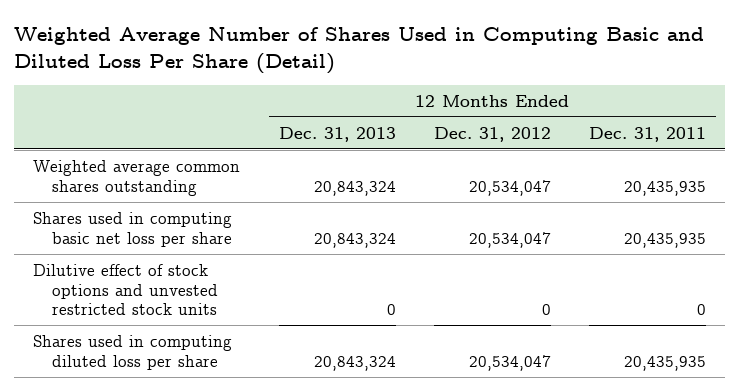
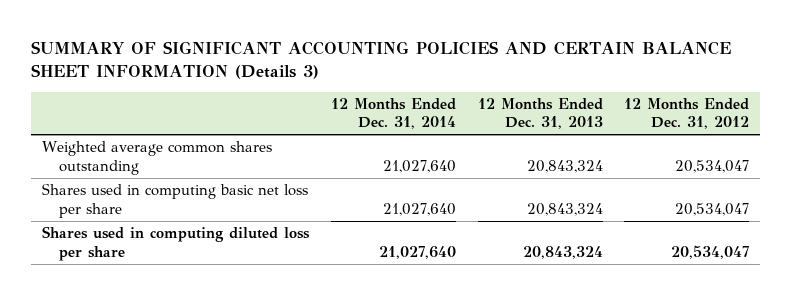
- Weighted Average Number of Shares Used in Computing Basic and Diluted Loss Per Share (Detail)
+ SUMMARY OF SIGNIFICANT ACCOUNTING POLICIES AND CERTAIN BALANCE SHEET INFORMATION (Details 3)
- | 12 Months Ended Dec. 31, 2013 | 12 Months Ended Dec. 31, 2012 | 12 Months Ended Dec. 31, 2011
+ | 12 Months Ended Dec. 31, 2014 | 12 Months Ended Dec. 31, 2013 | 12 Months Ended Dec. 31, 2012
- Dilutive effect of stock options and unvested restricted stock units | 0 | 0 | 0

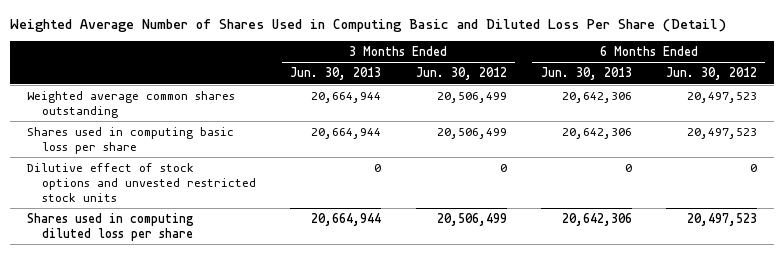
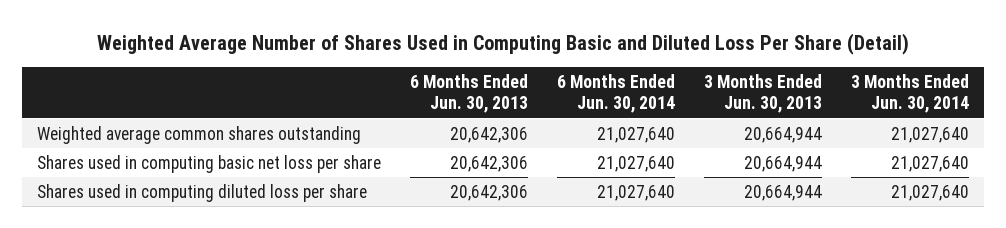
- | 3 Months Ended Jun. 30, 2013 | 3 Months Ended Jun. 30, 2012 | 6 Months Ended Jun. 30, 2013 | 6 Months Ended Jun. 30, 2012
+ | 6 Months Ended Jun. 30, 2013 | 6 Months Ended Jun. 30, 2014 | 3 Months Ended Jun. 30, 2013 | 3 Months Ended Jun. 30, 2014
- Shares used in computing basic loss per share | 20,664,944 | 20,506,499 | 20,642,306 | 20,497,523
- Dilutive effect of stock options and unvested restricted stock units | 0 | 0 | 0 | 0
+ Shares used in computing basic net loss per share | 20,642,306 | 21,027,640 | 20,664,944 | 21,027,640

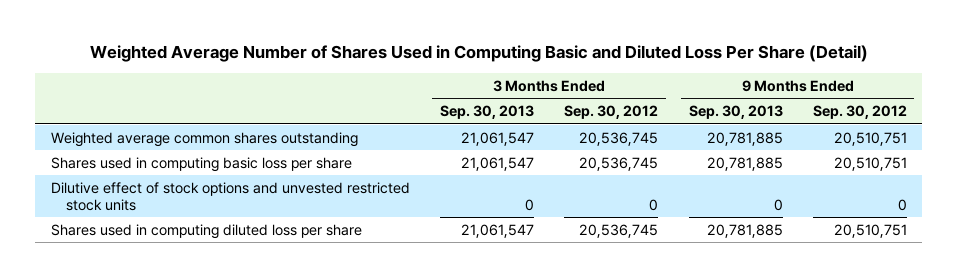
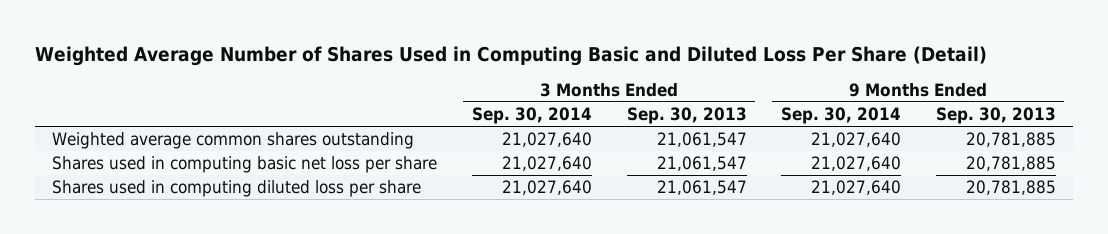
- | 3 Months Ended Sep. 30, 2013 | 3 Months Ended Sep. 30, 2012 | 9 Months Ended Sep. 30, 2013 | 9 Months Ended Sep. 30, 2012
+ | 3 Months Ended Sep. 30, 2014 | 3 Months Ended Sep. 30, 2013 | 9 Months Ended Sep. 30, 2014 | 9 Months Ended Sep. 30, 2013
- Shares used in computing basic loss per share | 21,061,547 | 20,536,745 | 20,781,885 | 20,510,751
- Dilutive effect of stock options and unvested restricted stock units | 0 | 0 | 0 | 0
+ Shares used in computing basic net loss per share | 21,027,640 | 21,061,547 | 21,027,640 | 20,781,885

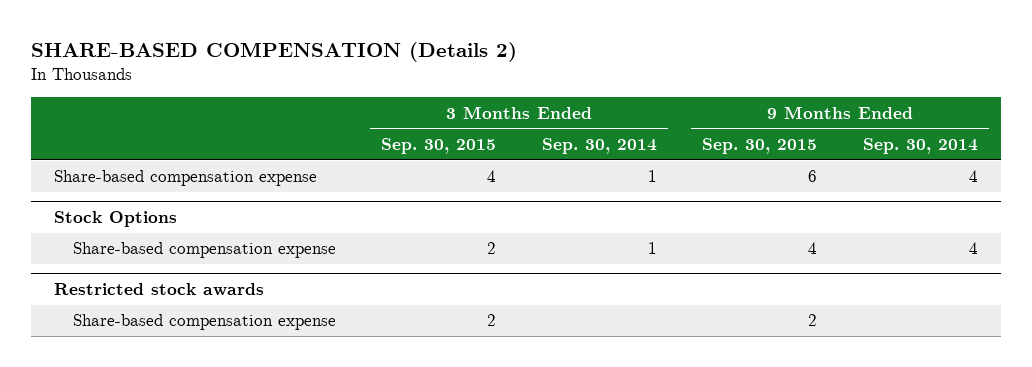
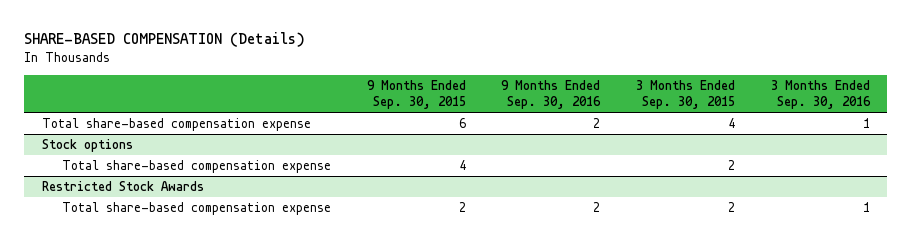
- SHARE-BASED COMPENSATION (Details 2)
+ SHARE-BASED COMPENSATION (Details)
- | 3 Months Ended Sep. 30, 2015 | 3 Months Ended Sep. 30, 2014 | 9 Months Ended Sep. 30, 2015 | 9 Months Ended Sep. 30, 2014
+ | 9 Months Ended Sep. 30, 2015 | 9 Months Ended Sep. 30, 2016 | 3 Months Ended Sep. 30, 2015 | 3 Months Ended Sep. 30, 2016
- Share-based compensation expense | 4 | 1 | 6 | 4
- Stock Options
- Share-based compensation expense | 2 | 1 | 4 | 4
- Restricted stock awards
- Share-based compensation expense | 2 | | 2 |
+ Total share-based compensation expense | 6 | 2 | 4 | 1
+ Stock options
+ Total share-based compensation expense | 4 | | 2 |
+ Restricted Stock Awards
+ Total share-based compensation expense | 2 | 2 | 2 | 1

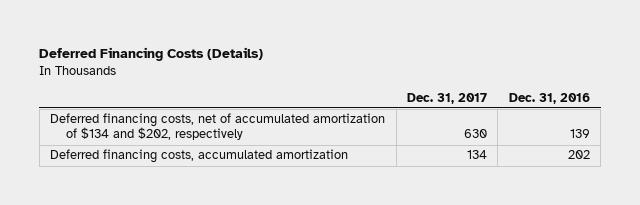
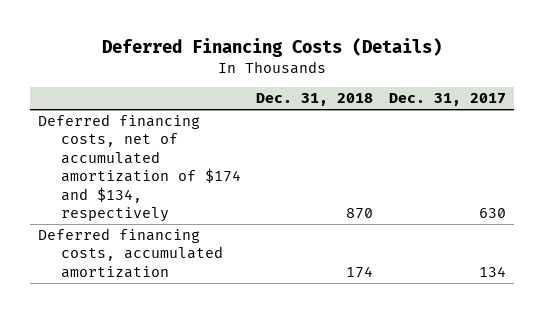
- | Dec. 31, 2017 | Dec. 31, 2016
+ | Dec. 31, 2018 | Dec. 31, 2017
- Deferred financing costs, net of accumulated amortization of $134 and $202, respectively | 630 | 139
+ Deferred financing costs, net of accumulated amortization of $174 and $134, respectively | 870 | 630

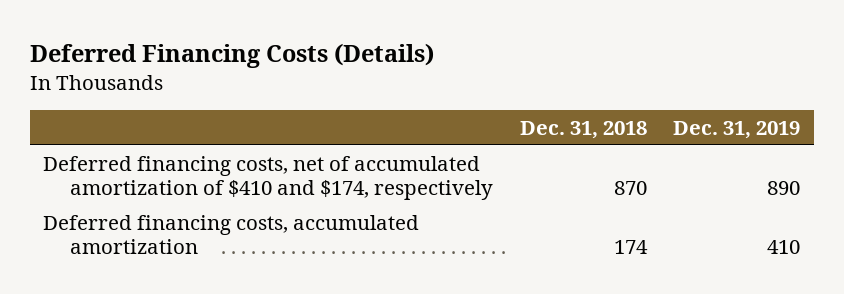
- | Dec. 31, 2018 | Dec. 31, 2017
+ | Dec. 31, 2018 | Dec. 31, 2019
- Deferred financing costs, net of accumulated amortization of $174 and $134, respectively | 870 | 630
+ Deferred financing costs, net of accumulated amortization of $410 and $174, respectively | 870 | 890

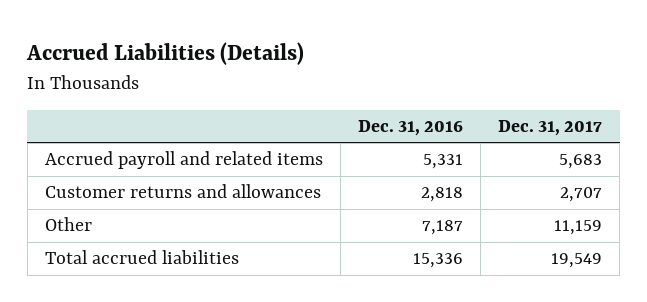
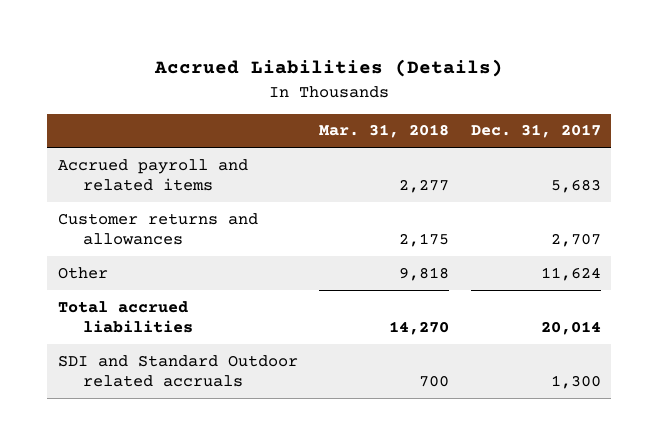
- | Dec. 31, 2016 | Dec. 31, 2017
+ | Mar. 31, 2018 | Dec. 31, 2017
- Other | 7,187 | 11,159
- Total accrued liabilities | 15,336 | 19,549
+ Other | 9,818 | 11,624
+ Total accrued liabilities | 14,270 | 20,014
+ SDI and Standard Outdoor related accruals | 700 | 1,300

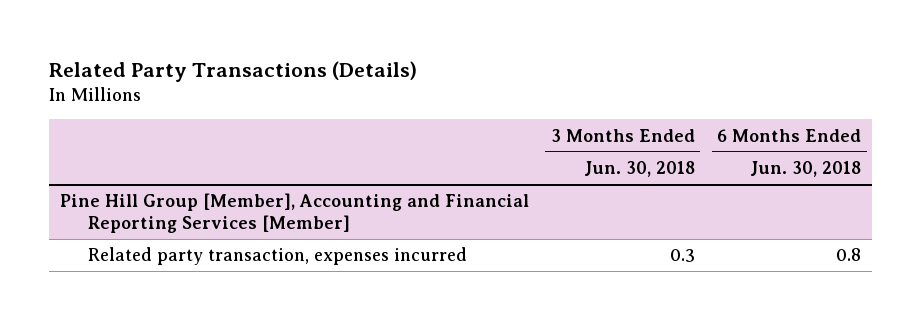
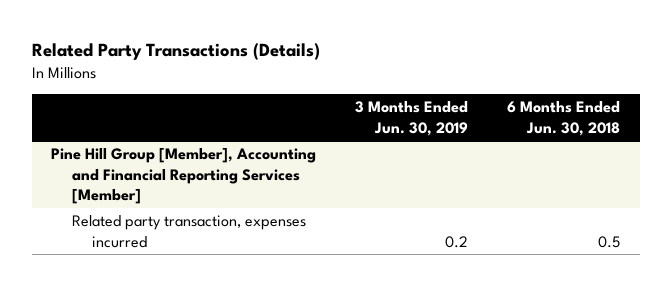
- | 3 Months Ended Jun. 30, 2018 | 6 Months Ended Jun. 30, 2018
+ | 3 Months Ended Jun. 30, 2019 | 6 Months Ended Jun. 30, 2018
@ Pine Hill Group [Member], Accounting and Financial Reporting Services [Member]
- Related party transaction, expenses incurred | 0.3 | 0.8
+ Related party transaction, expenses incurred | 0.2 | 0.5

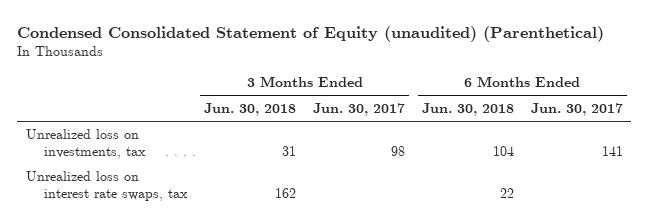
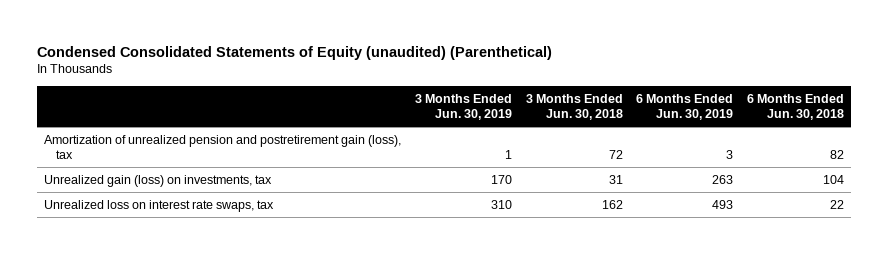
- Condensed Consolidated Statement of Equity (unaudited) (Parenthetical)
+ Condensed Consolidated Statements of Equity (unaudited) (Parenthetical)
- | 3 Months Ended Jun. 30, 2018 | 3 Months Ended Jun. 30, 2017 | 6 Months Ended Jun. 30, 2018 | 6 Months Ended Jun. 30, 2017
+ | 3 Months Ended Jun. 30, 2019 | 3 Months Ended Jun. 30, 2018 | 6 Months Ended Jun. 30, 2019 | 6 Months Ended Jun. 30, 2018
- Unrealized loss on investments, tax | 31 | 98 | 104 | 141
+ Amortization of unrealized pension and postretirement gain (loss), tax | 1 | 72 | 3 | 82
+ Unrealized gain (loss) on investments, tax | 170 | 31 | 263 | 104

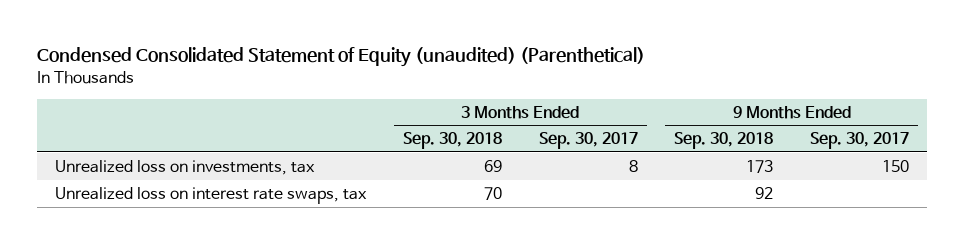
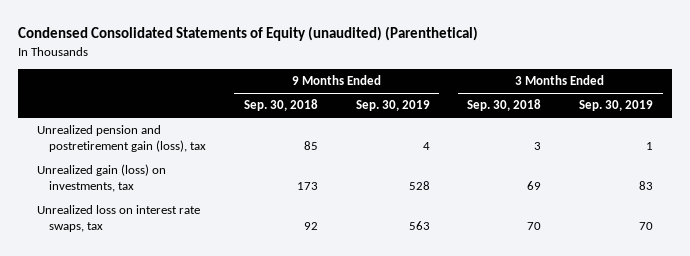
- Condensed Consolidated Statement of Equity (unaudited) (Parenthetical)
+ Condensed Consolidated Statements of Equity (unaudited) (Parenthetical)
- | 3 Months Ended Sep. 30, 2018 | 3 Months Ended Sep. 30, 2017 | 9 Months Ended Sep. 30, 2018 | 9 Months Ended Sep. 30, 2017
+ | 9 Months Ended Sep. 30, 2018 | 9 Months Ended Sep. 30, 2019 | 3 Months Ended Sep. 30, 2018 | 3 Months Ended Sep. 30, 2019
- Unrealized loss on investments, tax | 69 | 8 | 173 | 150
+ Unrealized pension and postretirement gain (loss), tax | 85 | 4 | 3 | 1
+ Unrealized gain (loss) on investments, tax | 173 | 528 | 69 | 83

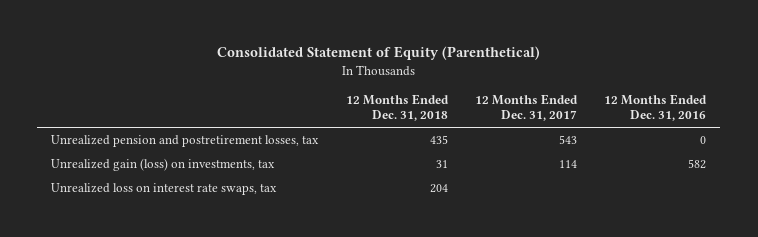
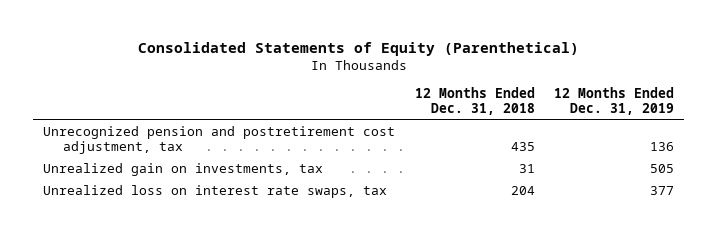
- Consolidated Statement of Equity (Parenthetical)
+ Consolidated Statements of Equity (Parenthetical)
- | 12 Months Ended Dec. 31, 2018 | 12 Months Ended Dec. 31, 2017 | 12 Months Ended Dec. 31, 2016
+ | 12 Months Ended Dec. 31, 2018 | 12 Months Ended Dec. 31, 2019
- Unrealized pension and postretirement losses, tax | 435 | 543 | 0
- Unrealized gain (loss) on investments, tax | 31 | 114 | 582
+ Unrecognized pension and postretirement cost adjustment, tax | 435 | 136
+ Unrealized gain on investments, tax | 31 | 505

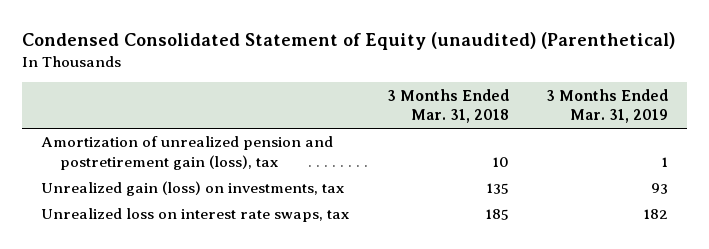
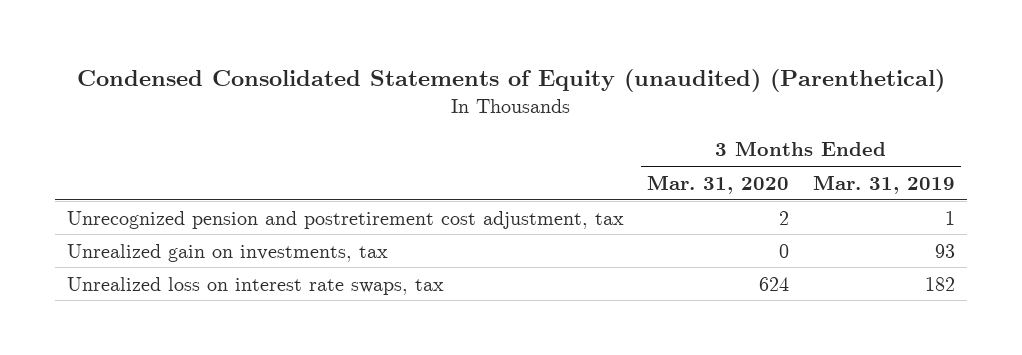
- Condensed Consolidated Statement of Equity (unaudited) (Parenthetical)
+ Condensed Consolidated Statements of Equity (unaudited) (Parenthetical)
- | 3 Months Ended Mar. 31, 2018 | 3 Months Ended Mar. 31, 2019
+ | 3 Months Ended Mar. 31, 2020 | 3 Months Ended Mar. 31, 2019
- Amortization of unrealized pension and postretirement gain (loss), tax | 10 | 1
- Unrealized gain (loss) on investments, tax | 135 | 93
+ Unrecognized pension and postretirement cost adjustment, tax | 2 | 1
+ Unrealized gain on investments, tax | 0 | 93

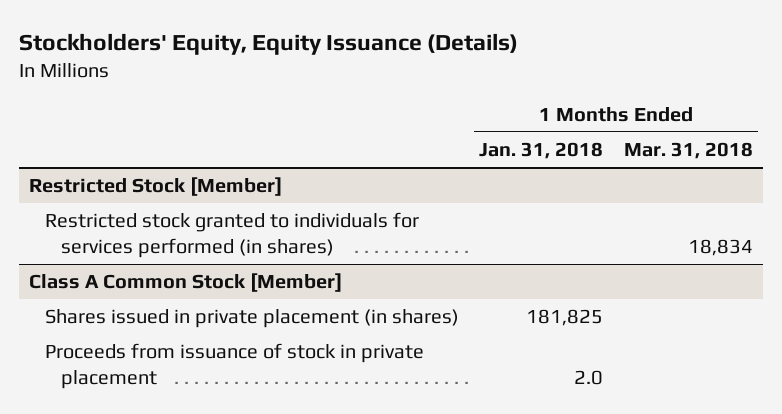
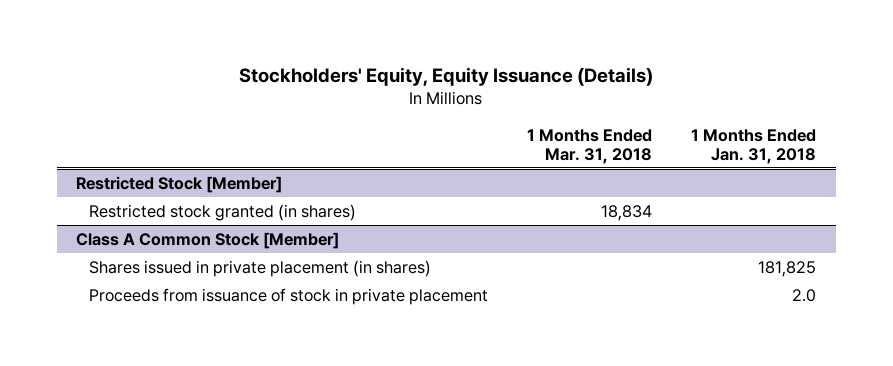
- | 1 Months Ended Jan. 31, 2018 | 1 Months Ended Mar. 31, 2018
+ | 1 Months Ended Mar. 31, 2018 | 1 Months Ended Jan. 31, 2018
@ Restricted Stock [Member]
- Restricted stock granted to individuals for services performed (in shares) | | 18,834
+ Restricted stock granted (in shares) | 18,834 |

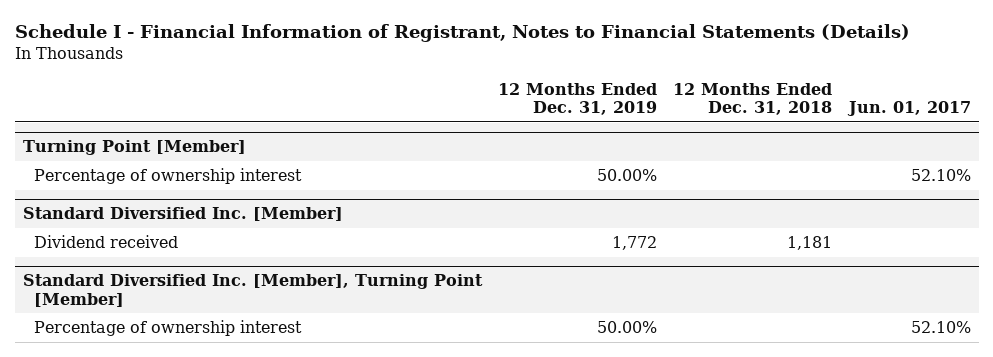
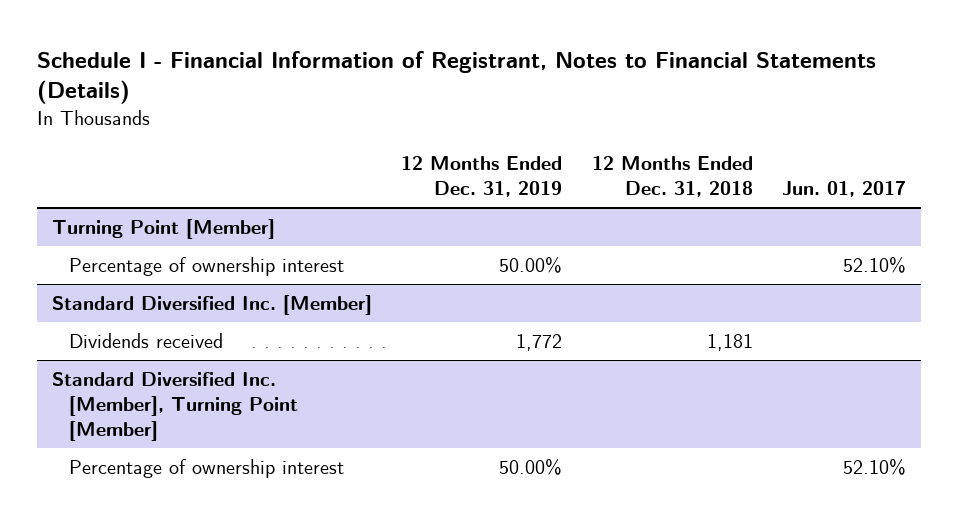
@ Standard Diversified Inc. [Member]
- Dividend received | 1,772 | 1,181 |
+ Dividends received | 1,772 | 1,181 |

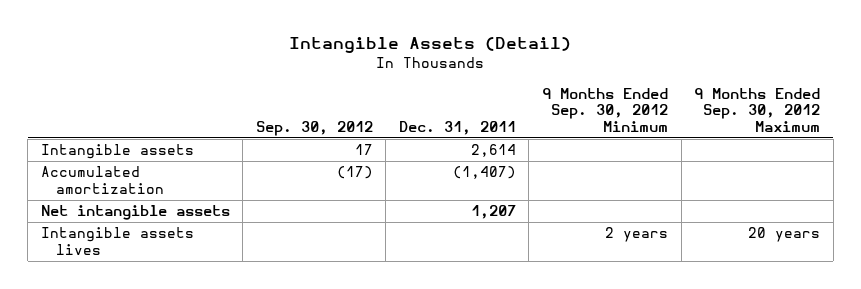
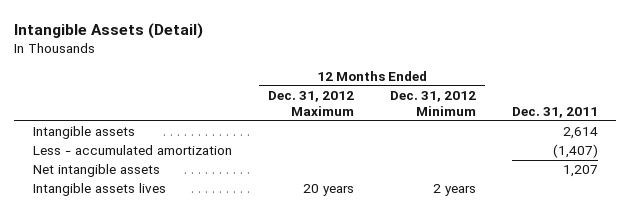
- | Sep. 30, 2012 | Dec. 31, 2011 | 9 Months Ended Sep. 30, 2012 Minimum | 9 Months Ended Sep. 30, 2012 Maximum
+ | 12 Months Ended Dec. 31, 2012 Maximum | 12 Months Ended Dec. 31, 2012 Minimum | Dec. 31, 2011
- Accumulated amortization | (17) | (1,407) | |
+ Less - accumulated amortization | | | (1,407)

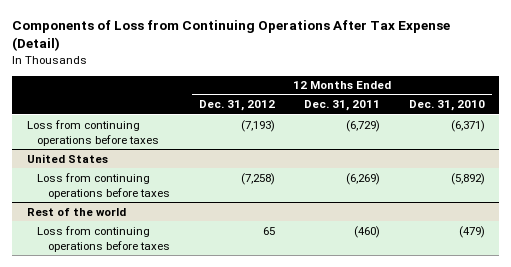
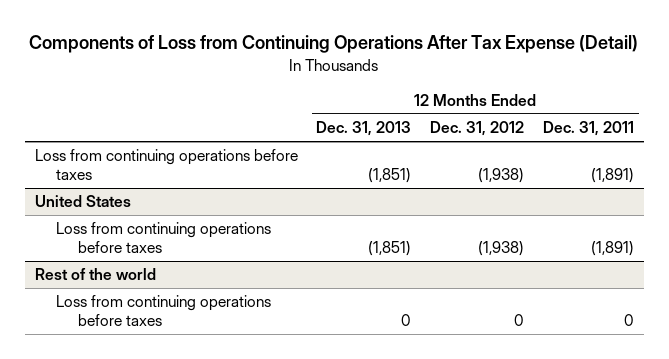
- | 12 Months Ended Dec. 31, 2012 | 12 Months Ended Dec. 31, 2011 | 12 Months Ended Dec. 31, 2010
+ | 12 Months Ended Dec. 31, 2013 | 12 Months Ended Dec. 31, 2012 | 12 Months Ended Dec. 31, 2011
- Loss from continuing operations before taxes | (7,193) | (6,729) | (6,371)
+ Loss from continuing operations before taxes | (1,851) | (1,938) | (1,891)
@ United States
- Loss from continuing operations before taxes | (7,258) | (6,269) | (5,892)
+ Loss from continuing operations before taxes | (1,851) | (1,938) | (1,891)
@ Rest of the world
- Loss from continuing operations before taxes | 65 | (460) | (479)
+ Loss from continuing operations before taxes | 0 | 0 | 0

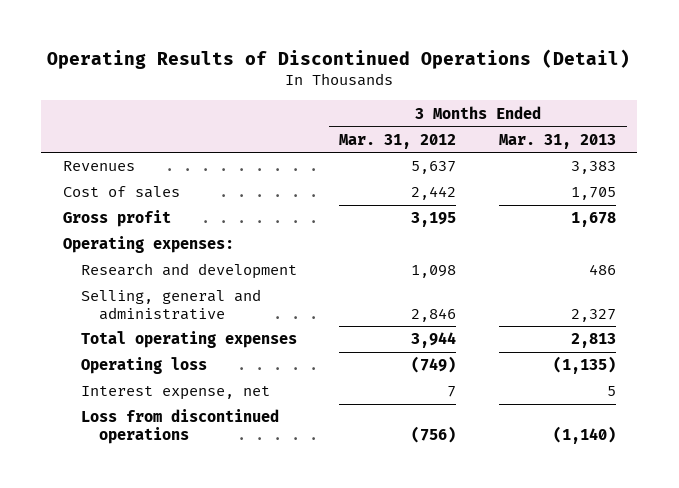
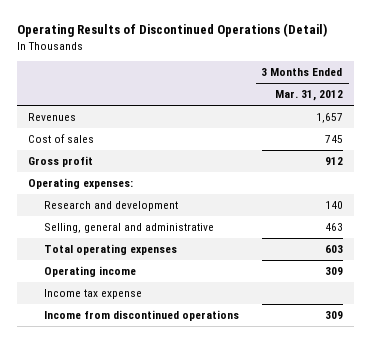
- | 3 Months Ended Mar. 31, 2012 | 3 Months Ended Mar. 31, 2013
+ | 3 Months Ended Mar. 31, 2012
- Revenues | 5,637 | 3,383
- Cost of sales | 2,442 | 1,705
- Gross profit | 3,195 | 1,678
+ Revenues | 1,657
+ Cost of sales | 745
+ Gross profit | 912
- Research and development | 1,098 | 486
- Selling, general and administrative | 2,846 | 2,327
- Total operating expenses | 3,944 | 2,813
- Operating loss | (749) | (1,135)
- Interest expense, net | 7 | 5
- Loss from discontinued operations | (756) | (1,140)
+ Research and development | 140
+ Selling, general and administrative | 463
+ Total operating expenses | 603
+ Operating income | 309
+ Income tax expense
+ Income from discontinued operations | 309

